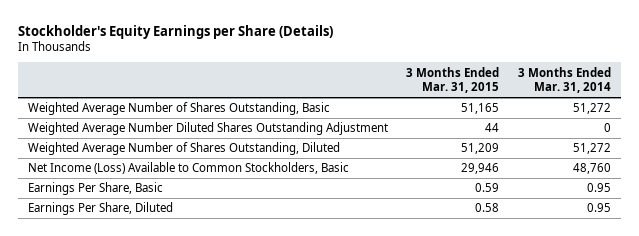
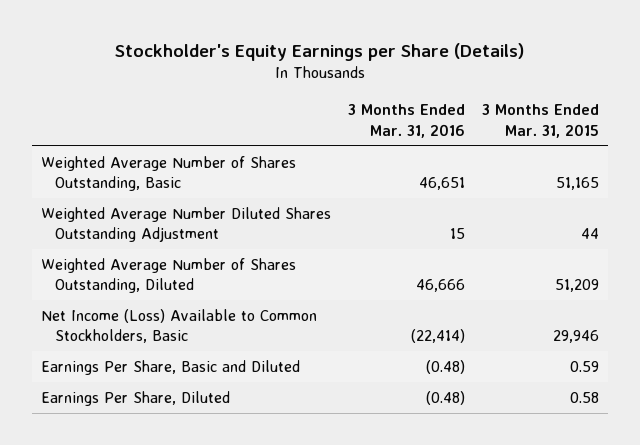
- | 3 Months Ended Mar. 31, 2015 | 3 Months Ended Mar. 31, 2014
+ | 3 Months Ended Mar. 31, 2016 | 3 Months Ended Mar. 31, 2015
- Earnings Per Share, Basic | 0.59 | 0.95
+ Earnings Per Share, Basic and Diluted | (0.48) | 0.59

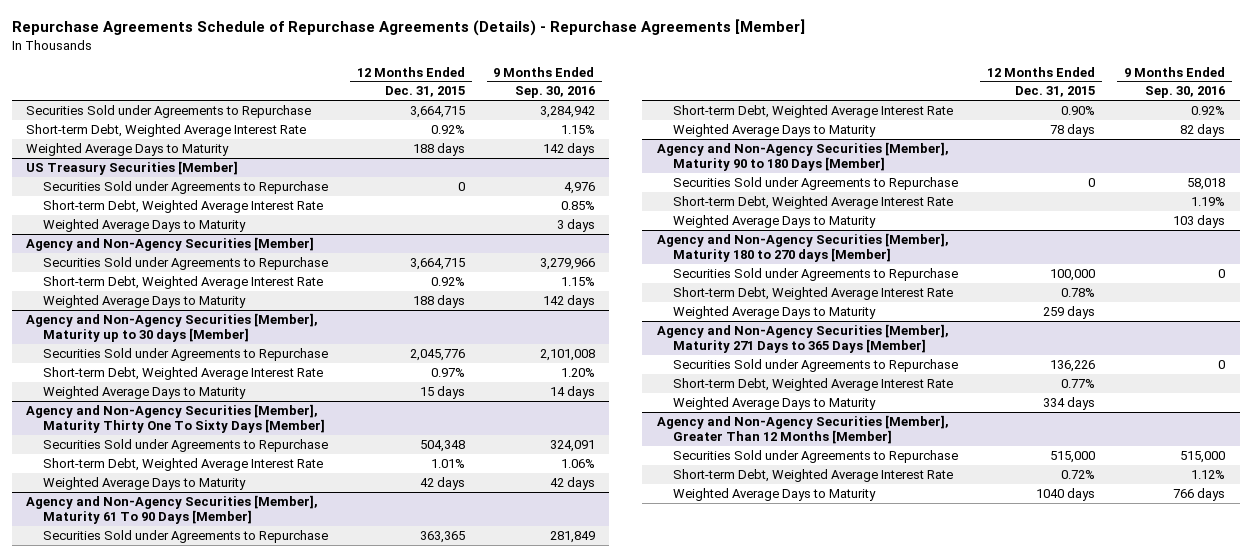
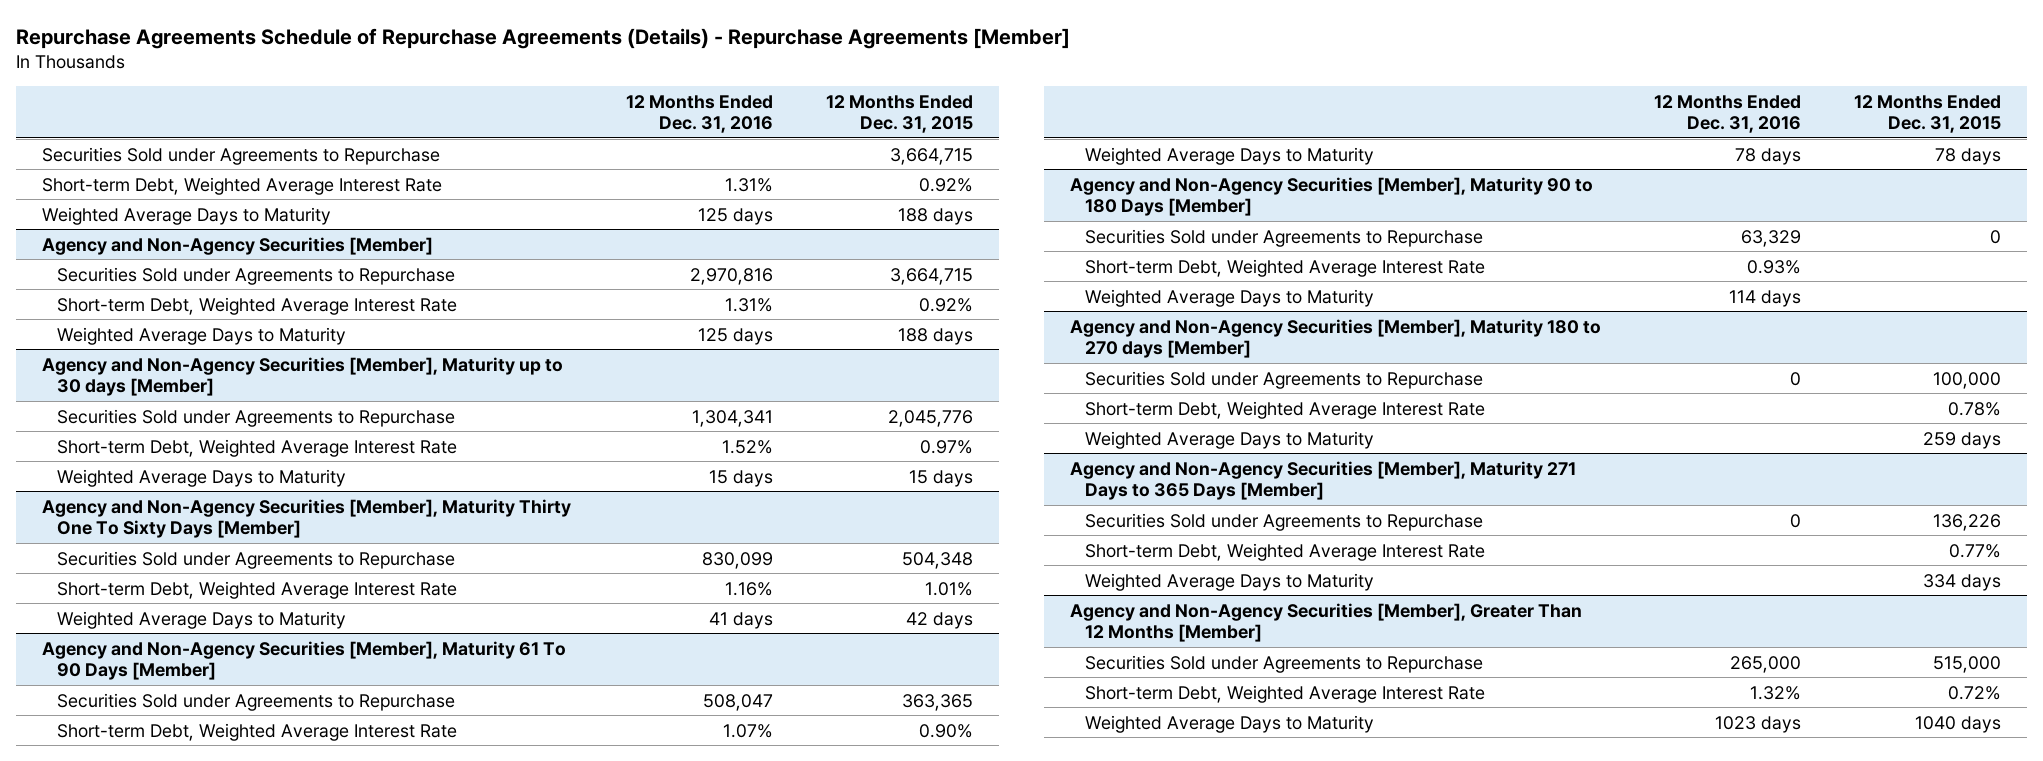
- | 12 Months Ended Dec. 31, 2015 | 9 Months Ended Sep. 30, 2016
+ | 12 Months Ended Dec. 31, 2016 | 12 Months Ended Dec. 31, 2015
- US Treasury Securities [Member]
- Securities Sold under Agreements to Repurchase | 0 | 4,976
- Short-term Debt, Weighted Average Interest Rate | | 0.85%
- Weighted Average Days to Maturity | | 3 days

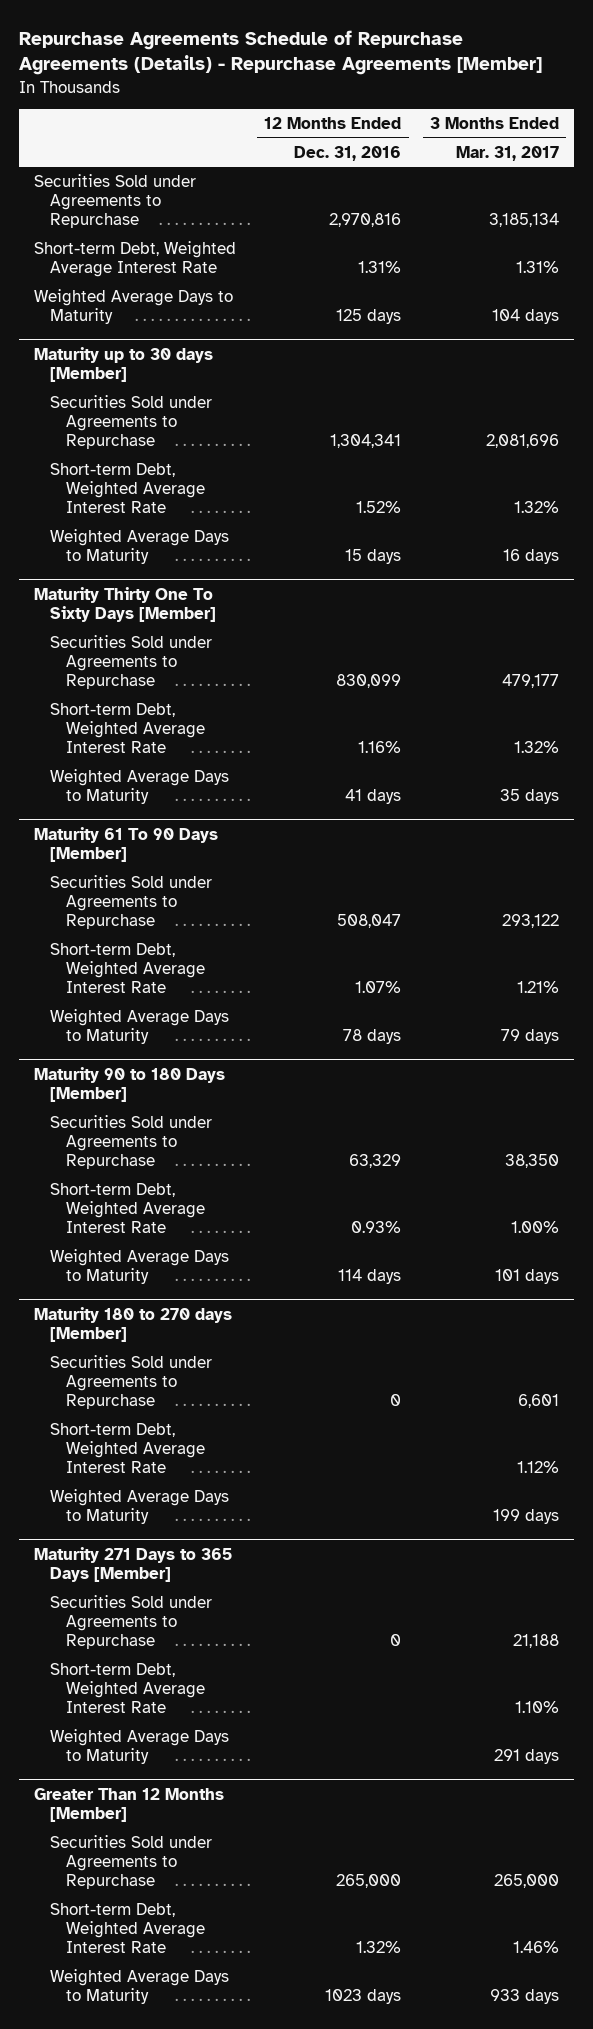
- | 12 Months Ended Dec. 31, 2016 | 12 Months Ended Dec. 31, 2015
+ | 12 Months Ended Dec. 31, 2016 | 3 Months Ended Mar. 31, 2017
- Securities Sold under Agreements to Repurchase | | 3,664,715
- Short-term Debt, Weighted Average Interest Rate | 1.31% | 0.92%
- Weighted Average Days to Maturity | 125 days | 188 days
- Agency and Non-Agency Securities [Member]
- Agency and Non-Agency Securities [Member], Maturity up to 30 days [Member]
+ Maturity up to 30 days [Member]
- Agency and Non-Agency Securities [Member], Maturity Thirty One To Sixty Days [Member]
+ Maturity Thirty One To Sixty Days [Member]
- Agency and Non-Agency Securities [Member], Maturity 61 To 90 Days [Member]
+ Maturity 61 To 90 Days [Member]
- Agency and Non-Agency Securities [Member], Maturity 90 to 180 Days [Member]
+ Maturity 90 to 180 Days [Member]
- Agency and Non-Agency Securities [Member], Maturity 180 to 270 days [Member]
+ Maturity 180 to 270 days [Member]
- Agency and Non-Agency Securities [Member], Maturity 271 Days to 365 Days [Member]
+ Maturity 271 Days to 365 Days [Member]
- Agency and Non-Agency Securities [Member], Greater Than 12 Months [Member]
+ Greater Than 12 Months [Member]

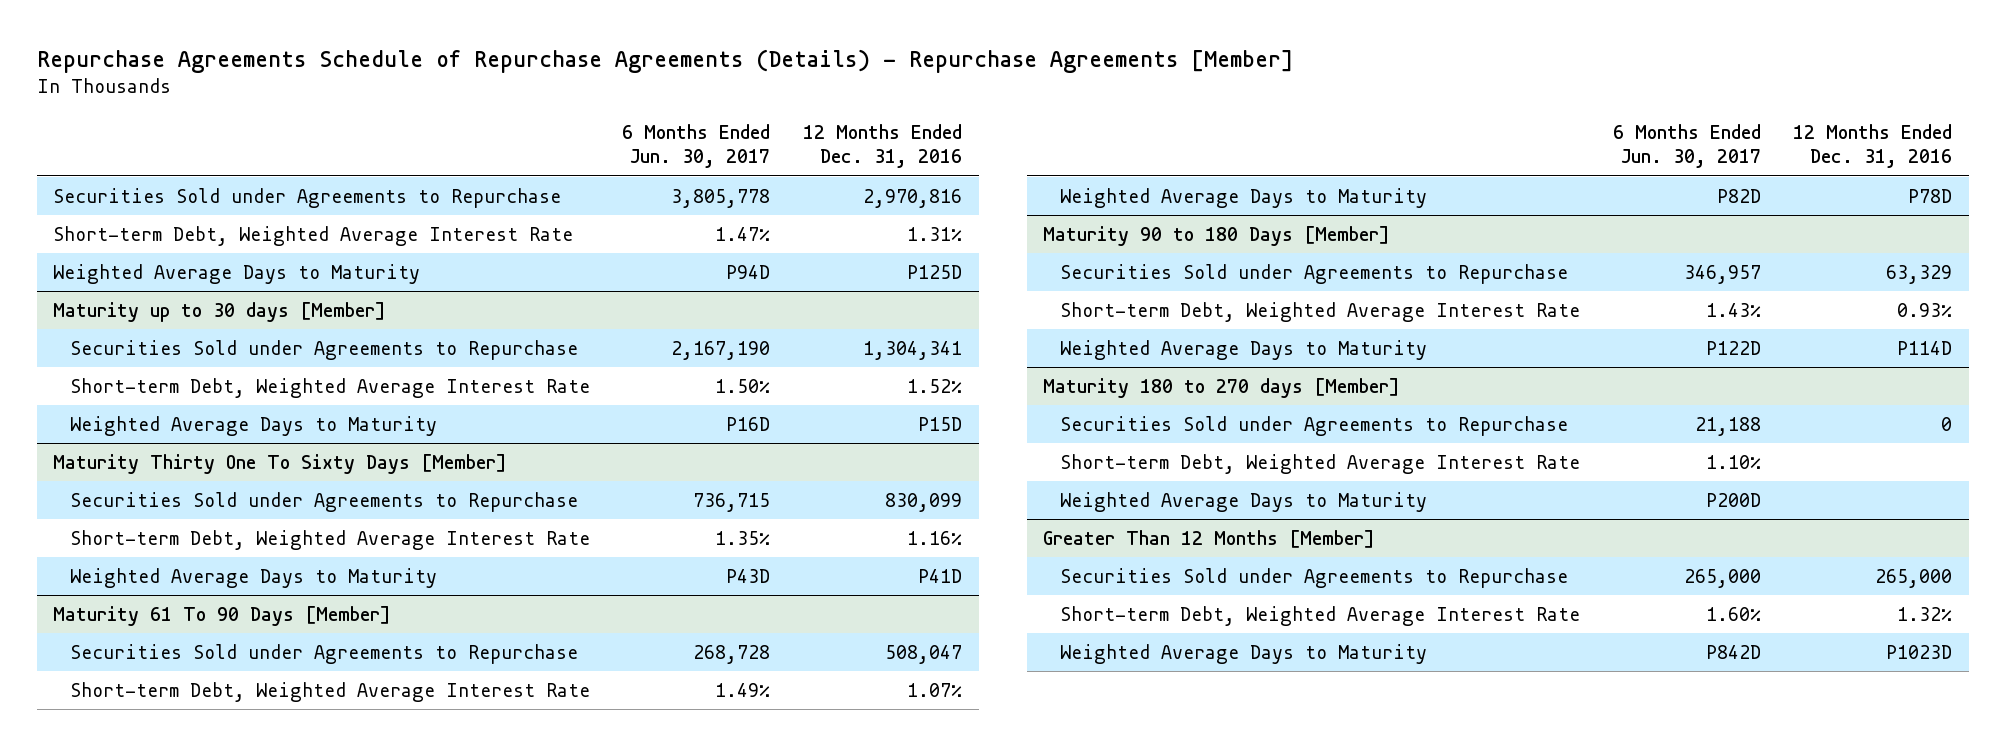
- | 12 Months Ended Dec. 31, 2016 | 3 Months Ended Mar. 31, 2017
+ | 6 Months Ended Jun. 30, 2017 | 12 Months Ended Dec. 31, 2016
- Weighted Average Days to Maturity | 125 days | 104 days
+ Weighted Average Days to Maturity | P94D | P125D
@ Maturity up to 30 days [Member]
- Weighted Average Days to Maturity | 15 days | 16 days
+ Weighted Average Days to Maturity | P16D | P15D
@ Maturity Thirty One To Sixty Days [Member]
- Weighted Average Days to Maturity | 41 days | 35 days
+ Weighted Average Days to Maturity | P43D | P41D
@ Maturity 61 To 90 Days [Member]
- Weighted Average Days to Maturity | 78 days | 79 days
+ Weighted Average Days to Maturity | P82D | P78D
@ Maturity 90 to 180 Days [Member]
- Weighted Average Days to Maturity | 114 days | 101 days
+ Weighted Average Days to Maturity | P122D | P114D
- Maturity 271 Days to 365 Days [Member]
- Securities Sold under Agreements to Repurchase | 0 | 21,188
- Short-term Debt, Weighted Average Interest Rate | | 1.10%
- Weighted Average Days to Maturity | | 291 days
@ Greater Than 12 Months [Member]
- Weighted Average Days to Maturity | 1023 days | 933 days
+ Weighted Average Days to Maturity | P842D | P1023D

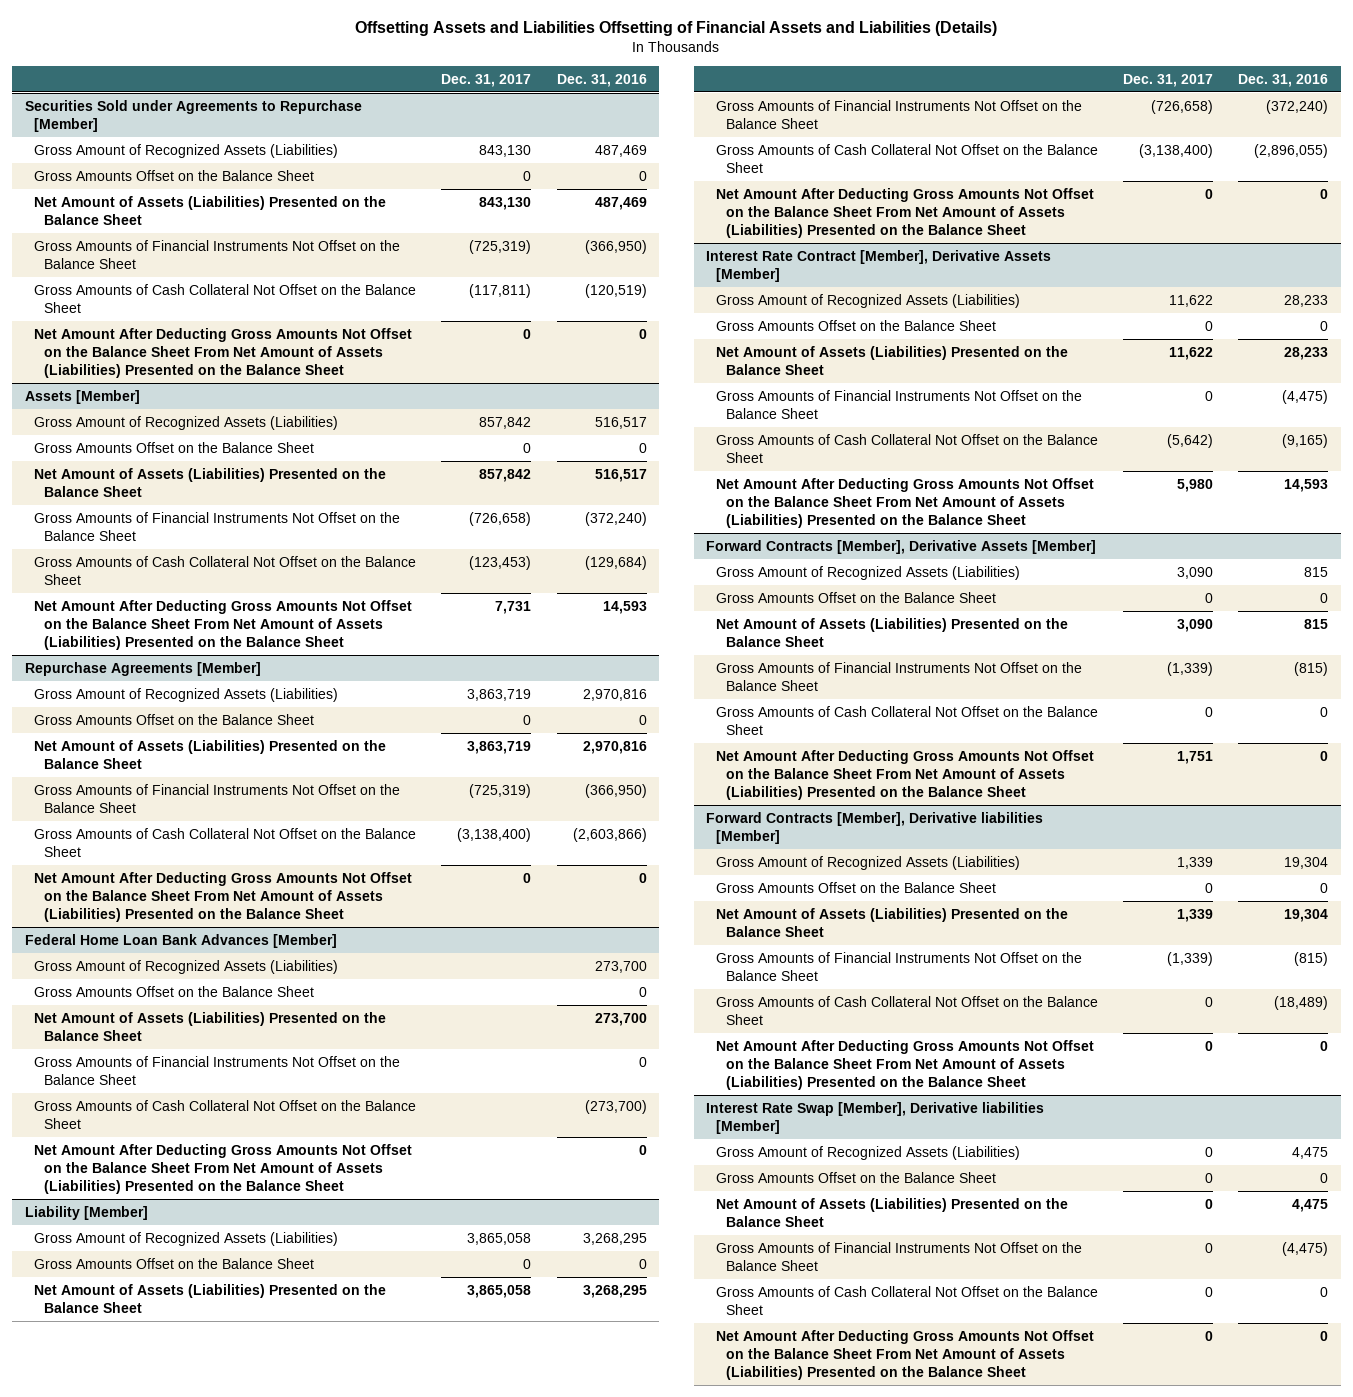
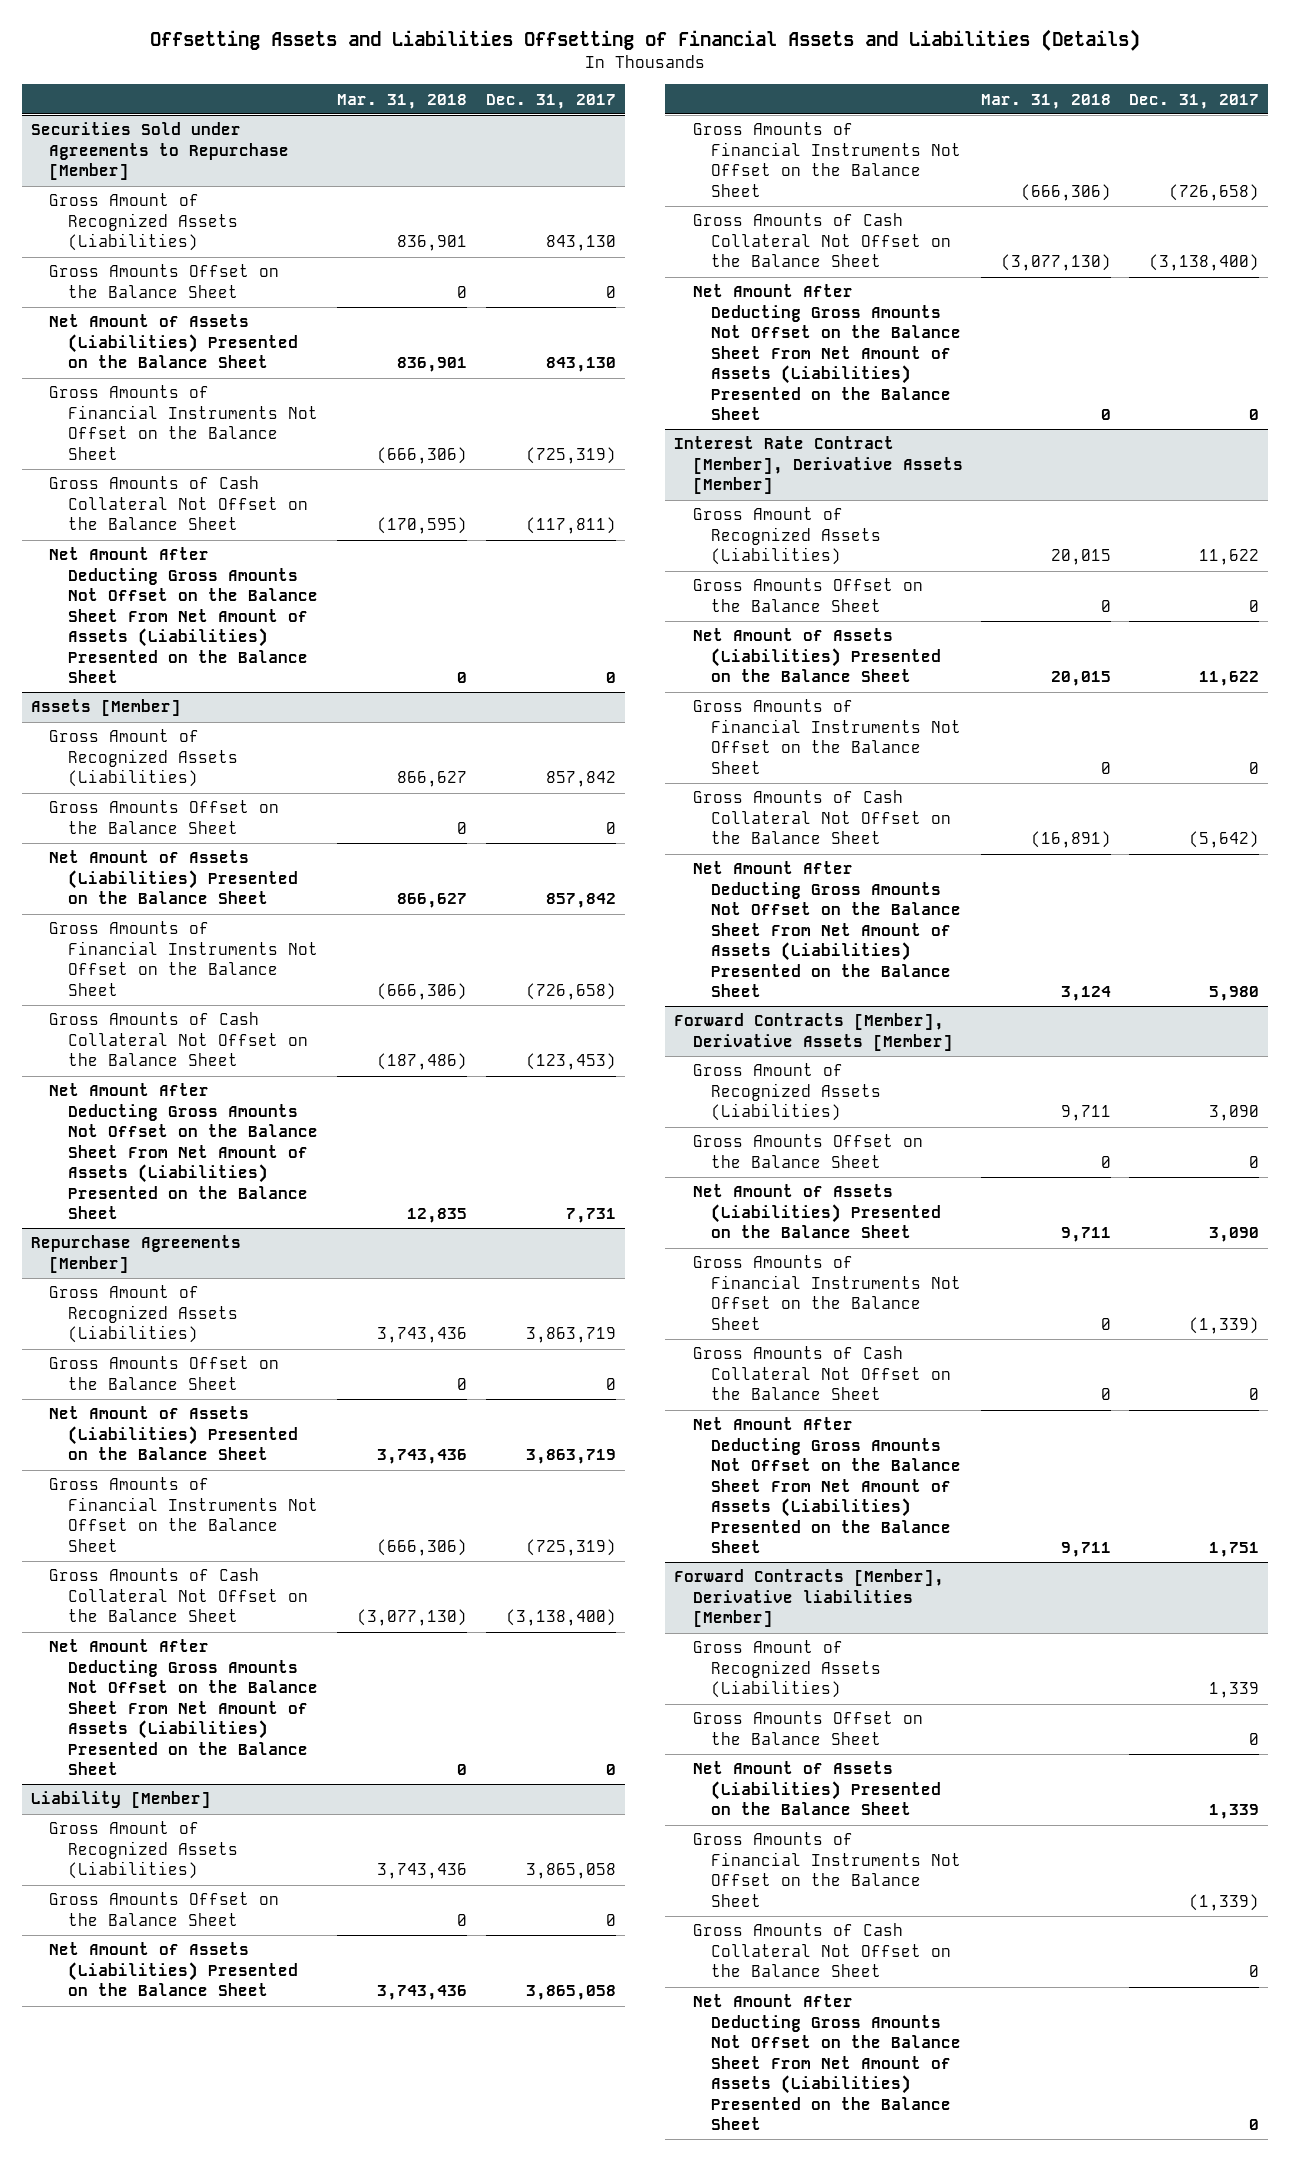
- | Dec. 31, 2017 | Dec. 31, 2016
+ | Mar. 31, 2018 | Dec. 31, 2017
- Federal Home Loan Bank Advances [Member]
- Gross Amount of Recognized Assets (Liabilities) | | 273,700
- Gross Amounts Offset on the Balance Sheet | | 0
- Net Amount of Assets (Liabilities) Presented on the Balance Sheet | | 273,700
- Gross Amounts of Financial Instruments Not Offset on the Balance Sheet | | 0
- Gross Amounts of Cash Collateral Not Offset on the Balance Sheet | | (273,700)
- Net Amount After Deducting Gross Amounts Not Offset on the Balance Sheet From Net Amount of Assets (Liabilities) Presented on the Balance Sheet | | 0
- Interest Rate Swap [Member], Derivative liabilities [Member]
- Gross Amount of Recognized Assets (Liabilities) | 0 | 4,475
- Gross Amounts Offset on the Balance Sheet | 0 | 0
- Net Amount of Assets (Liabilities) Presented on the Balance Sheet | 0 | 4,475
- Gross Amounts of Financial Instruments Not Offset on the Balance Sheet | 0 | (4,475)
- Gross Amounts of Cash Collateral Not Offset on the Balance Sheet | 0 | 0
- Net Amount After Deducting Gross Amounts Not Offset on the Balance Sheet From Net Amount of Assets (Liabilities) Presented on the Balance Sheet | 0 | 0

